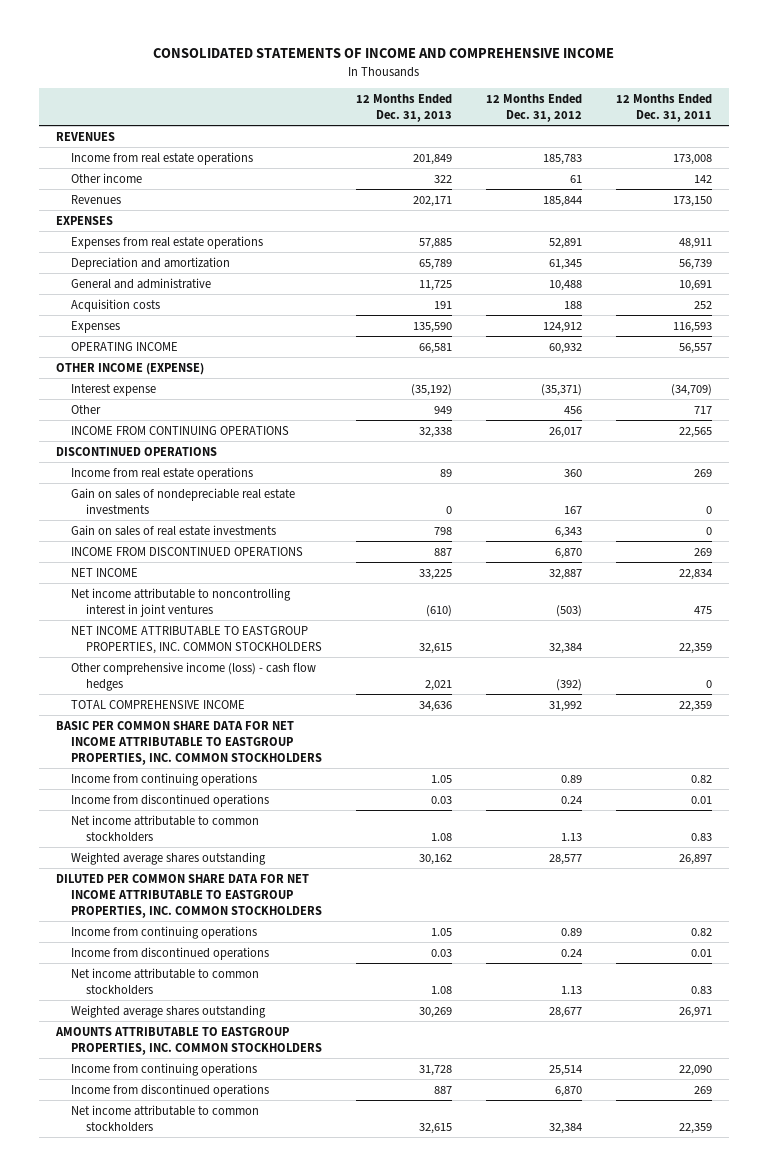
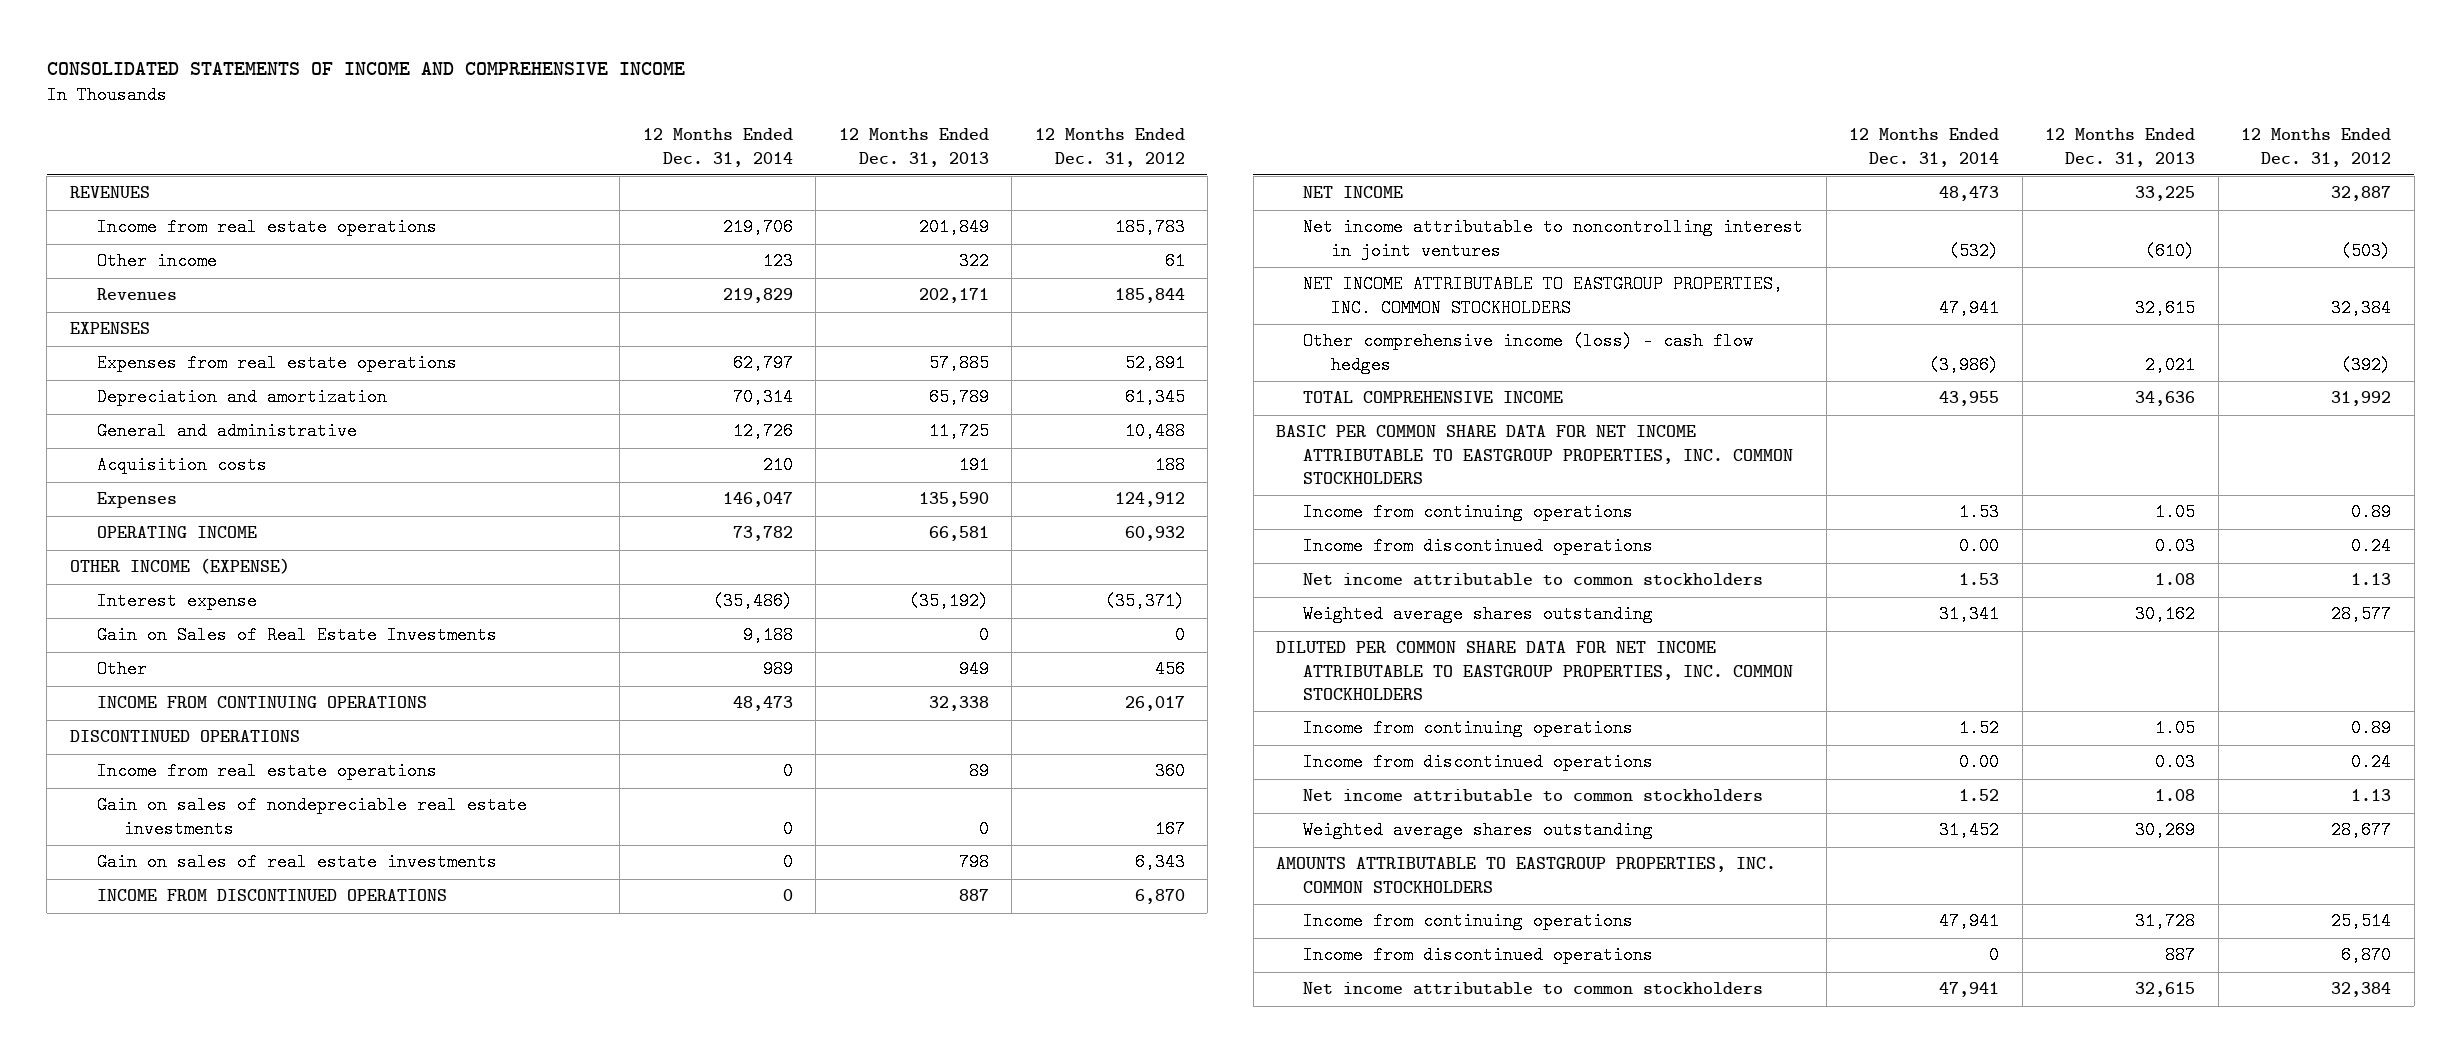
- | 12 Months Ended Dec. 31, 2013 | 12 Months Ended Dec. 31, 2012 | 12 Months Ended Dec. 31, 2011
+ | 12 Months Ended Dec. 31, 2014 | 12 Months Ended Dec. 31, 2013 | 12 Months Ended Dec. 31, 2012
+ Gain on Sales of Real Estate Investments | 9,188 | 0 | 0

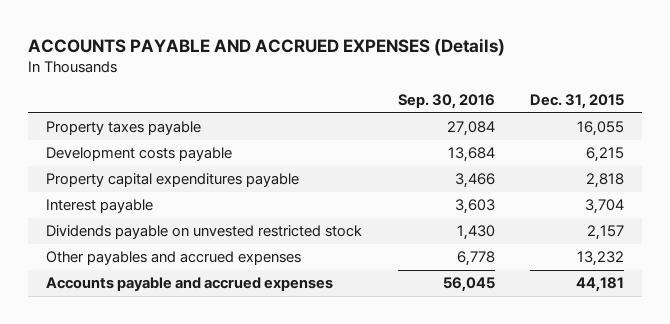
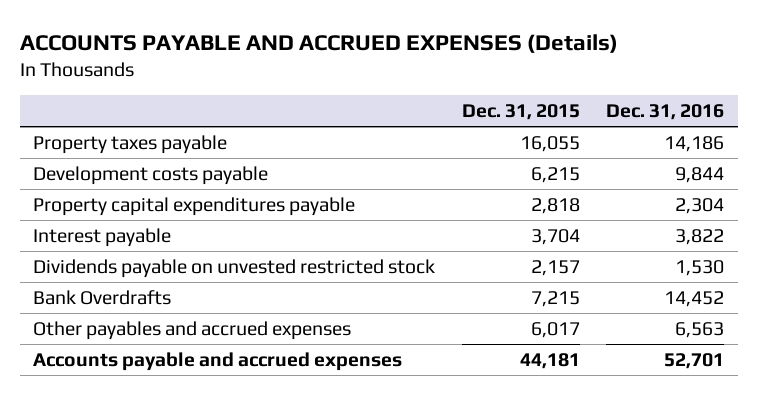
- | Sep. 30, 2016 | Dec. 31, 2015
+ | Dec. 31, 2015 | Dec. 31, 2016
- Other payables and accrued expenses | 6,778 | 13,232
+ Bank Overdrafts | 7,215 | 14,452
+ Other payables and accrued expenses | 6,017 | 6,563

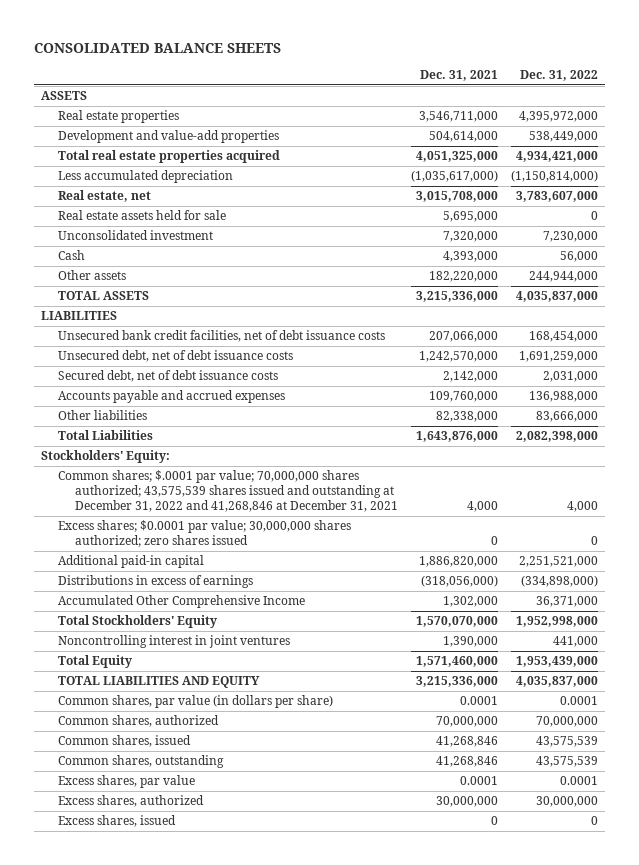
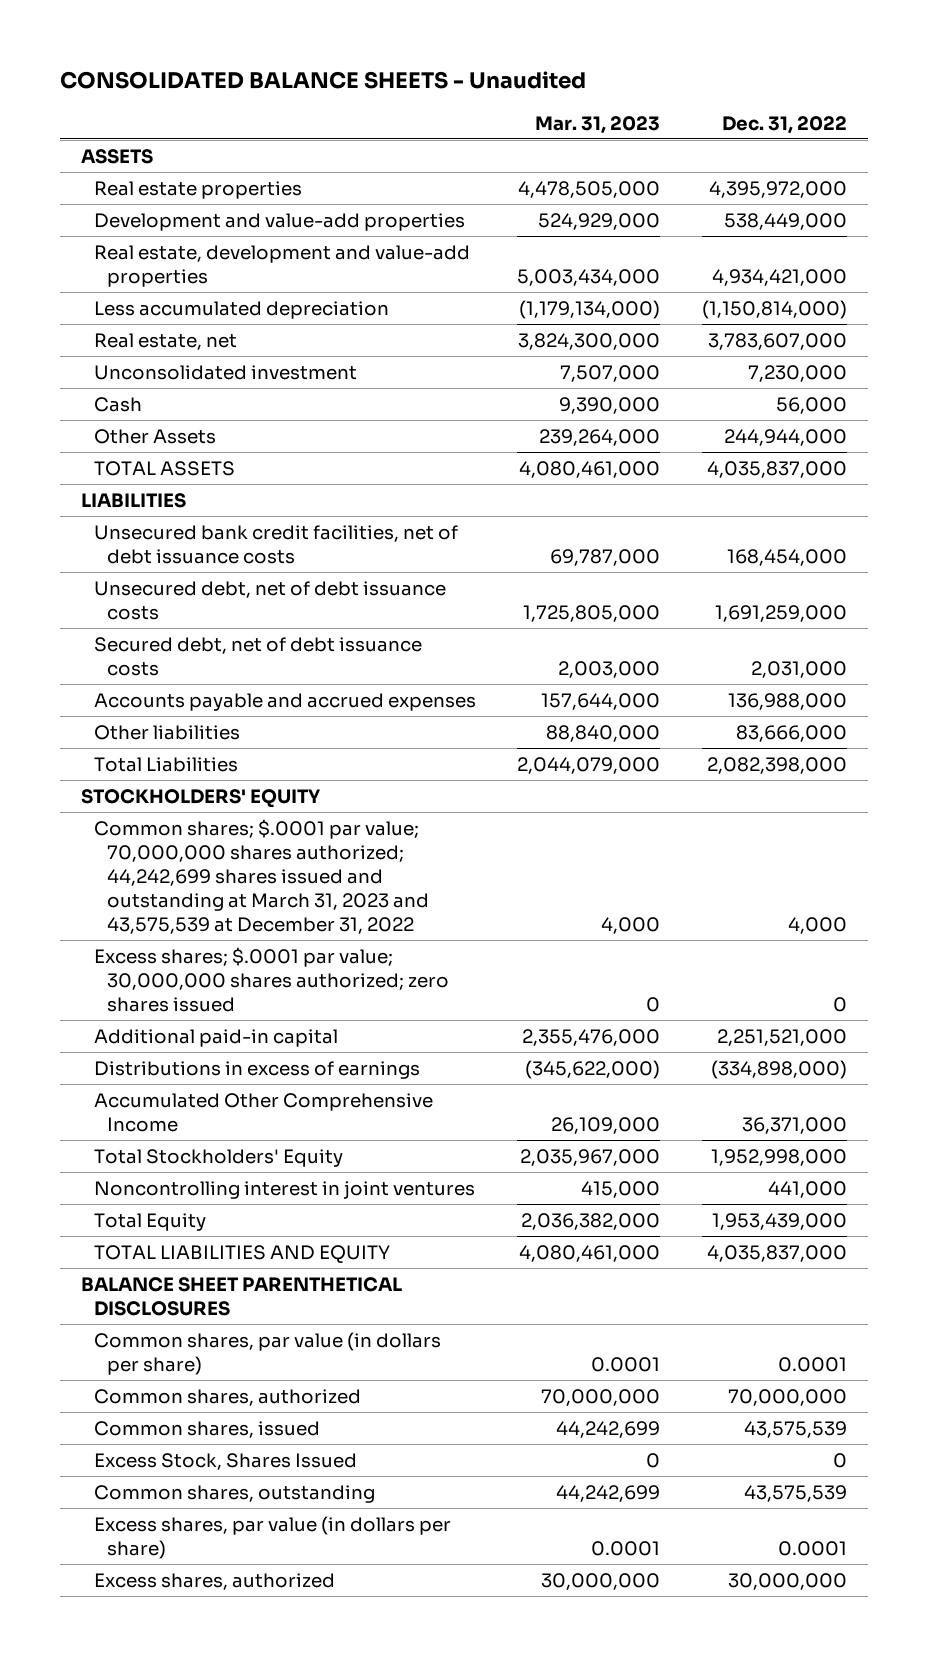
- CONSOLIDATED BALANCE SHEETS
+ CONSOLIDATED BALANCE SHEETS - Unaudited
- | Dec. 31, 2021 | Dec. 31, 2022
+ | Mar. 31, 2023 | Dec. 31, 2022
- Total real estate properties acquired | 4,051,325,000 | 4,934,421,000
+ Real estate, development and value-add properties | 5,003,434,000 | 4,934,421,000
- Real estate assets held for sale | 5,695,000 | 0
- Other assets | 182,220,000 | 244,944,000
+ Other Assets | 239,264,000 | 244,944,000
- Stockholders' Equity:
- Common shares; $.0001 par value; 70,000,000 shares authorized; 43,575,539 shares issued and outstanding at December 31, 2022 and 41,268,846 at December 31, 2021 | 4,000 | 4,000
- Excess shares; $0.0001 par value; 30,000,000 shares authorized; zero shares issued | 0 | 0
+ STOCKHOLDERS' EQUITY
+ Common shares; $.0001 par value; 70,000,000 shares authorized; 44,242,699 shares issued and outstanding at March 31, 2023 and 43,575,539 at December 31, 2022 | 4,000 | 4,000
+ Excess shares; $.0001 par value; 30,000,000 shares authorized; zero shares issued | 0 | 0
+ BALANCE SHEET PARENTHETICAL DISCLOSURES
+ Excess Stock, Shares Issued | 0 | 0
- Excess shares, par value | 0.0001 | 0.0001
+ Excess shares, par value (in dollars per share) | 0.0001 | 0.0001
- Excess shares, issued | 0 | 0

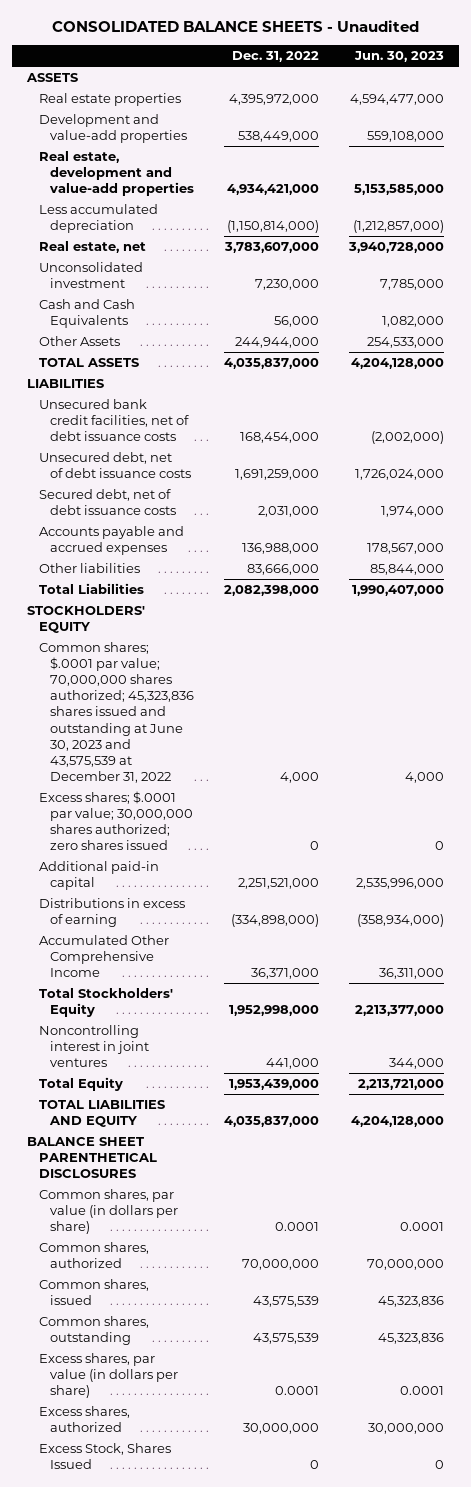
- | Mar. 31, 2023 | Dec. 31, 2022
+ | Dec. 31, 2022 | Jun. 30, 2023
- Cash | 9,390,000 | 56,000
+ Cash and Cash Equivalents | 56,000 | 1,082,000
- Common shares; $.0001 par value; 70,000,000 shares authorized; 44,242,699 shares issued and outstanding at March 31, 2023 and 43,575,539 at December 31, 2022 | 4,000 | 4,000
+ Common shares; $.0001 par value; 70,000,000 shares authorized; 45,323,836 shares issued and outstanding at June 30, 2023 and 43,575,539 at December 31, 2022 | 4,000 | 4,000
- Distributions in excess of earnings | (345,622,000) | (334,898,000)
+ Distributions in excess of earning | (334,898,000) | (358,934,000)
moved down: Excess Stock, Shares Issued | 0 | 0

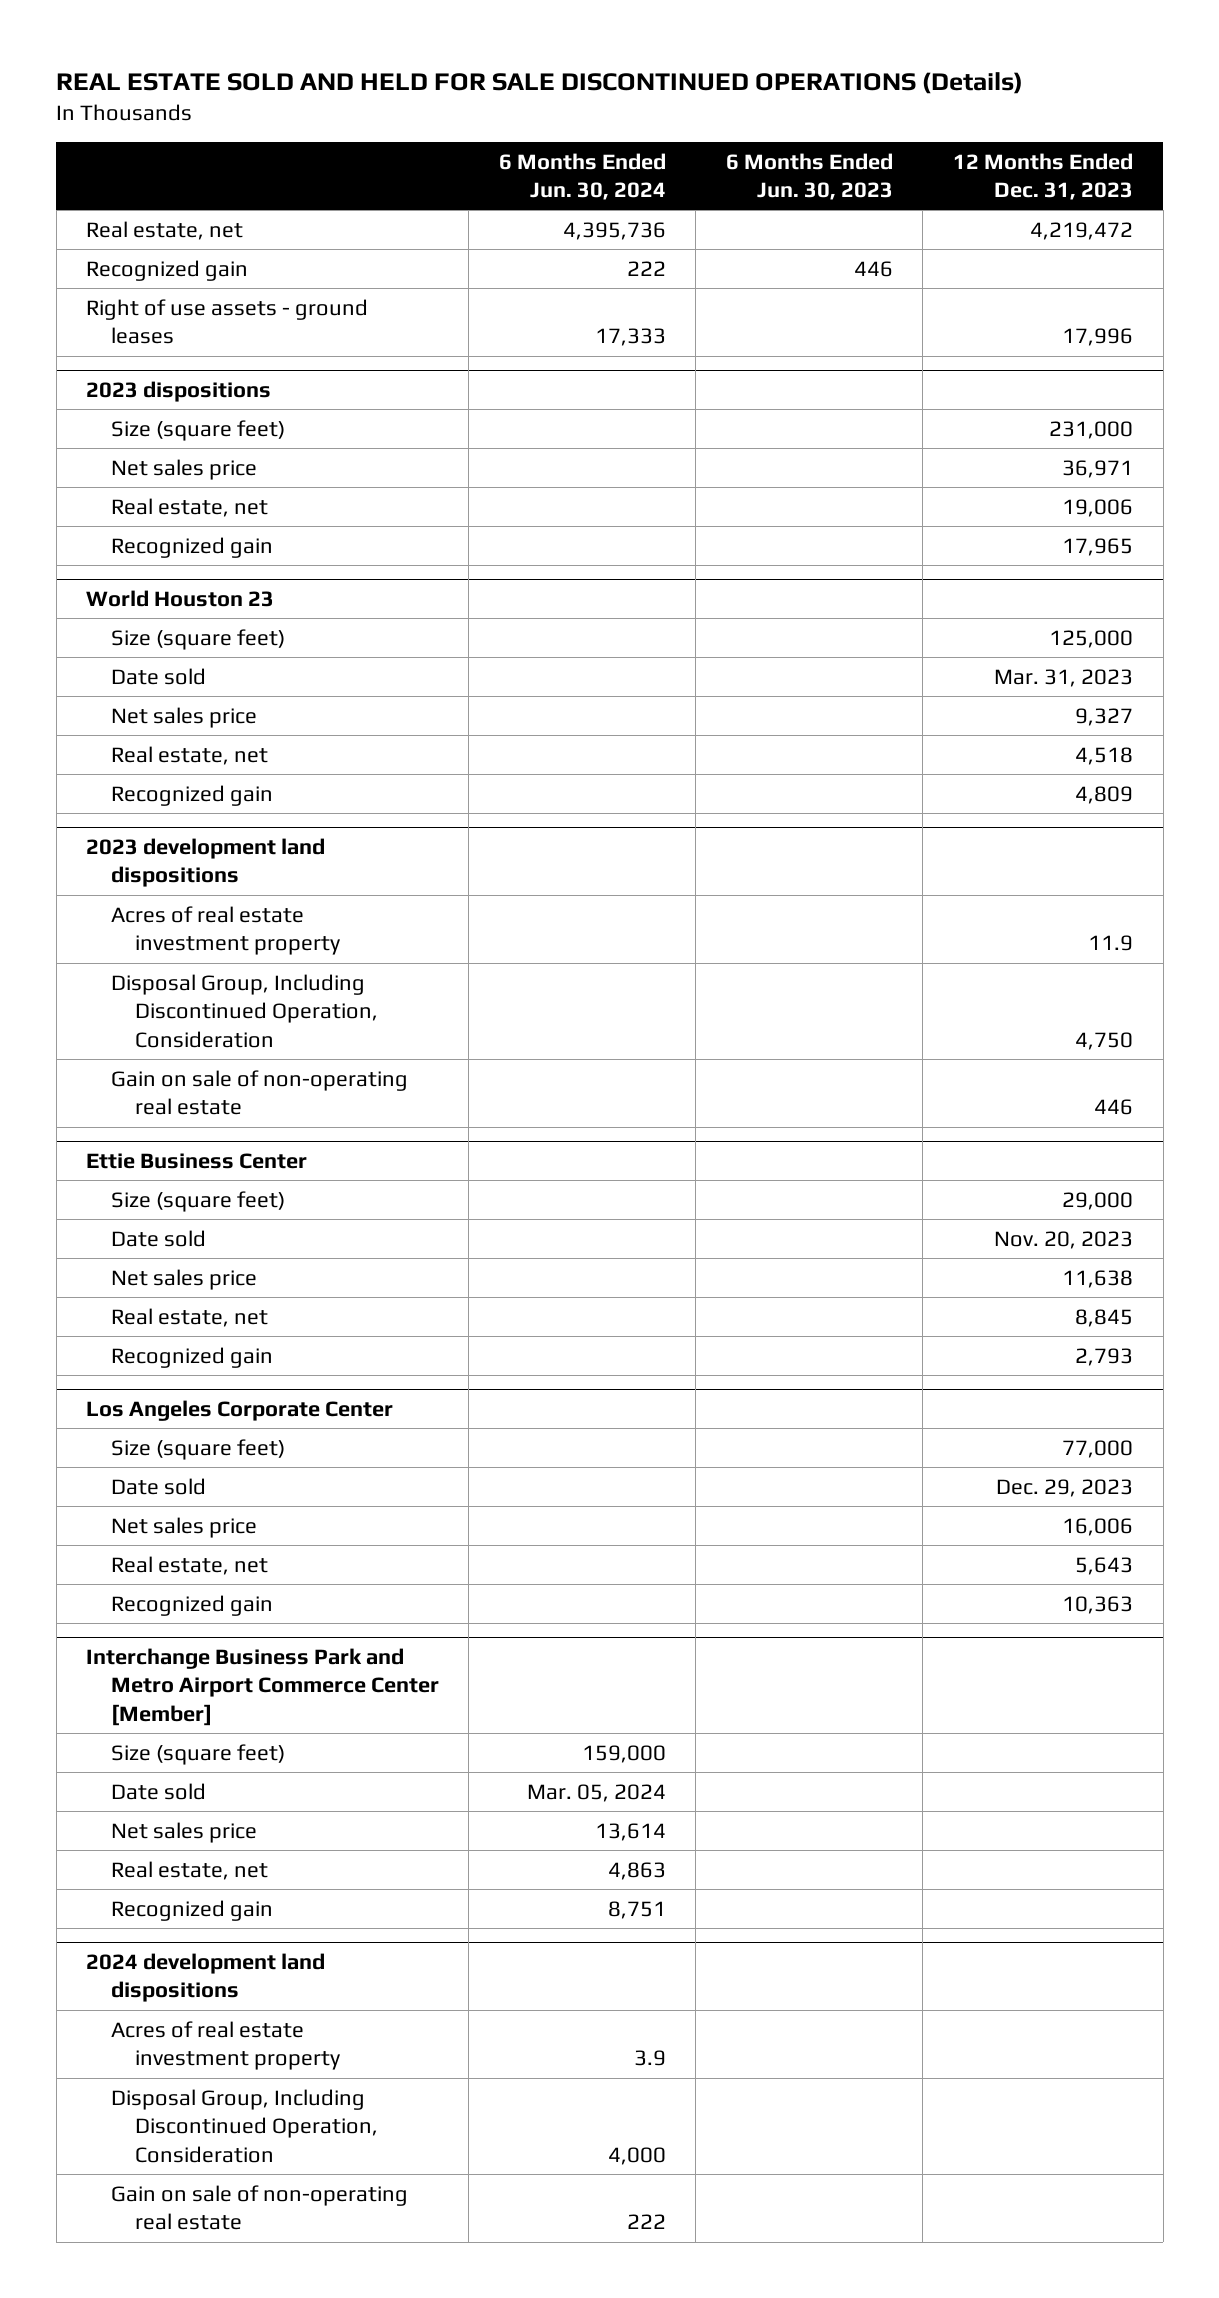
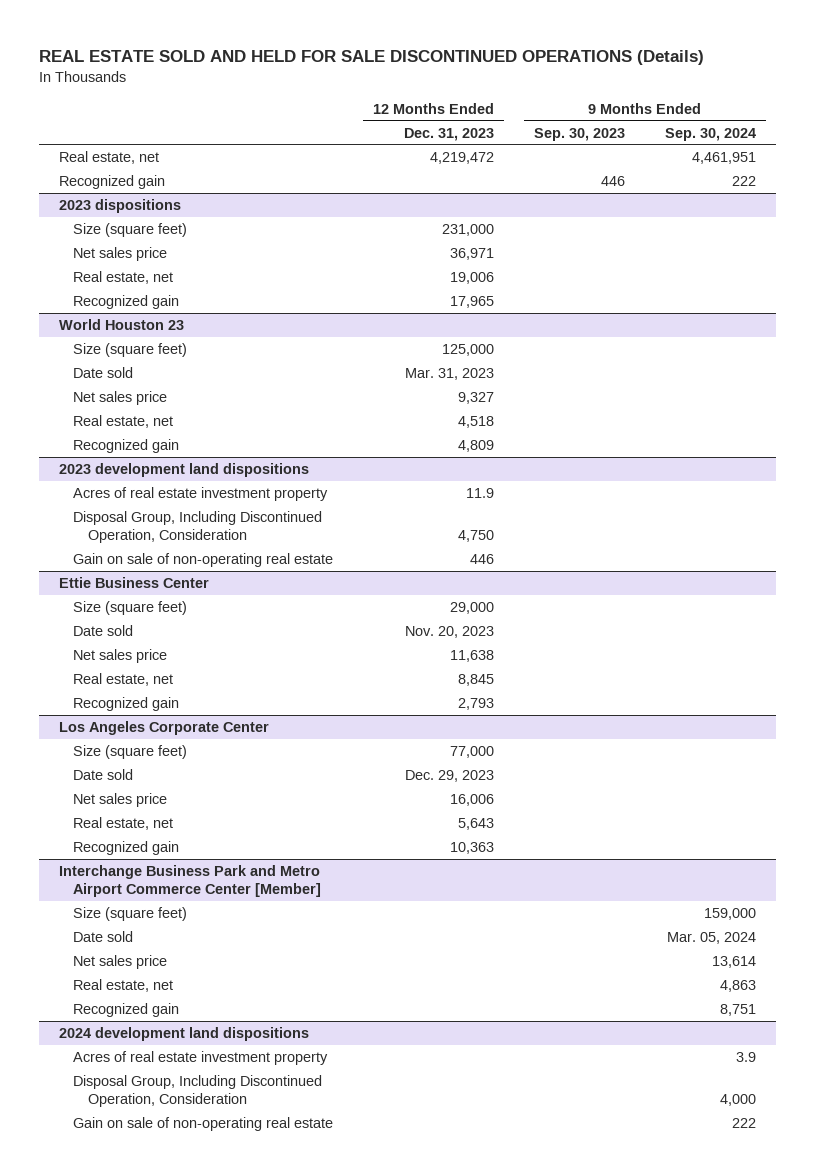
- | 6 Months Ended Jun. 30, 2024 | 6 Months Ended Jun. 30, 2023 | 12 Months Ended Dec. 31, 2023
+ | 12 Months Ended Dec. 31, 2023 | 9 Months Ended Sep. 30, 2023 | 9 Months Ended Sep. 30, 2024
- Right of use assets - ground leases | 17,333 | | 17,996

